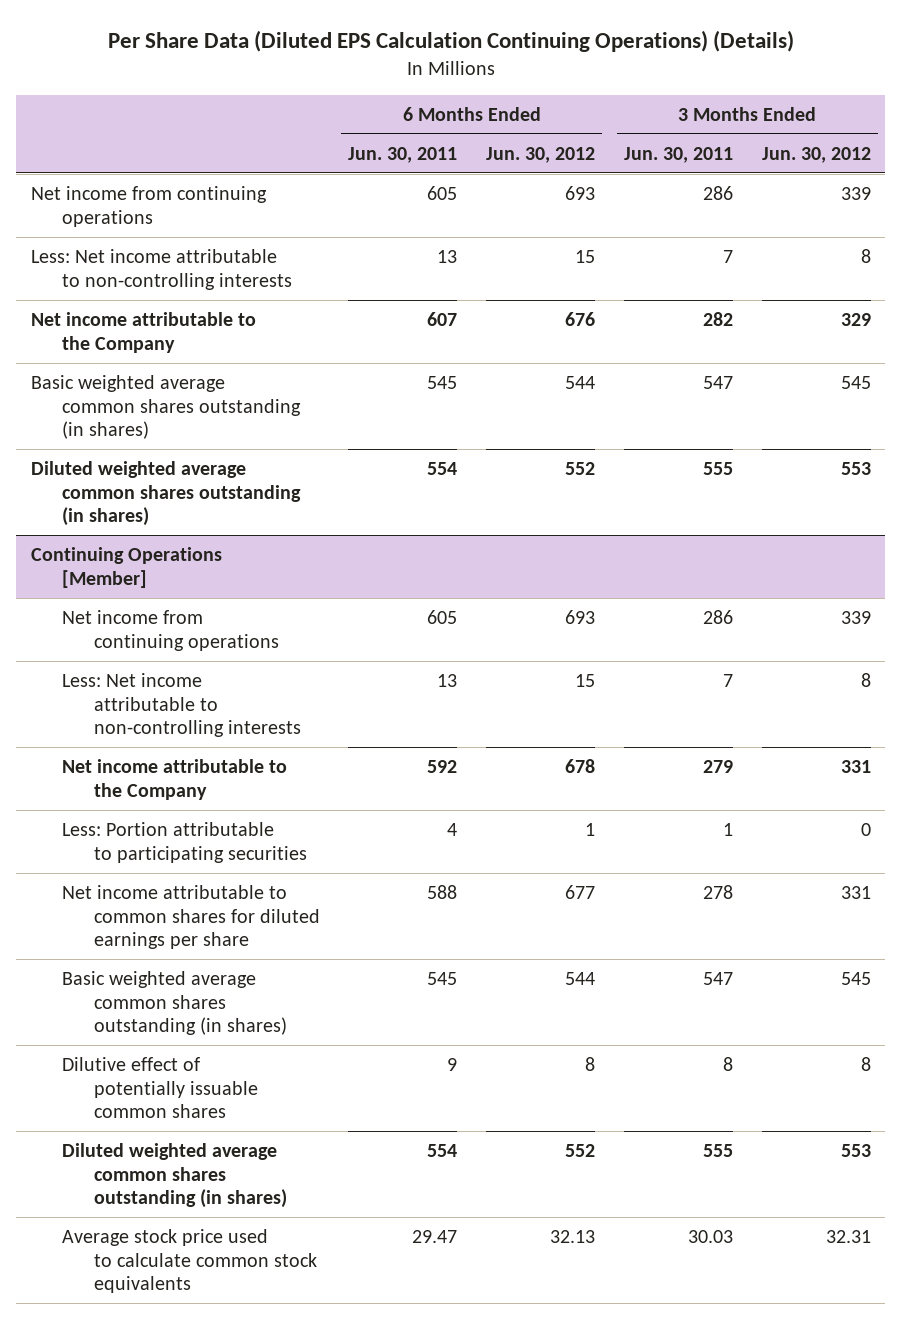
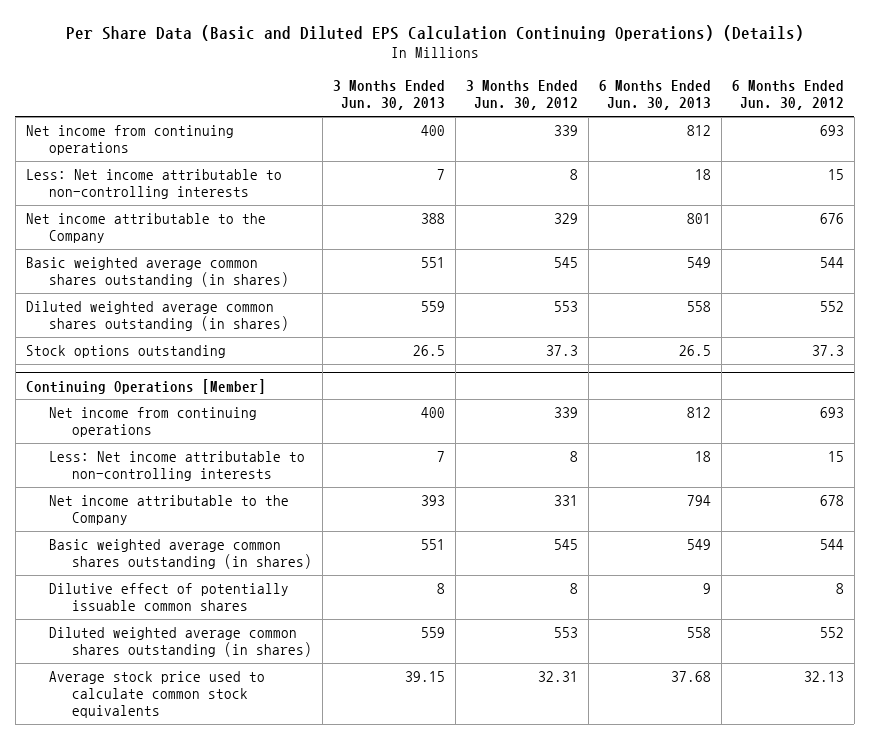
- Per Share Data (Diluted EPS Calculation Continuing Operations) (Details)
+ Per Share Data (Basic and Diluted EPS Calculation Continuing Operations) (Details)
- | 6 Months Ended Jun. 30, 2011 | 6 Months Ended Jun. 30, 2012 | 3 Months Ended Jun. 30, 2011 | 3 Months Ended Jun. 30, 2012
+ | 3 Months Ended Jun. 30, 2013 | 3 Months Ended Jun. 30, 2012 | 6 Months Ended Jun. 30, 2013 | 6 Months Ended Jun. 30, 2012
+ Stock options outstanding | 26.5 | 37.3 | 26.5 | 37.3
@ Continuing Operations [Member]
- Less: Portion attributable to participating securities | 4 | 1 | 1 | 0
- Net income attributable to common shares for diluted earnings per share | 588 | 677 | 278 | 331

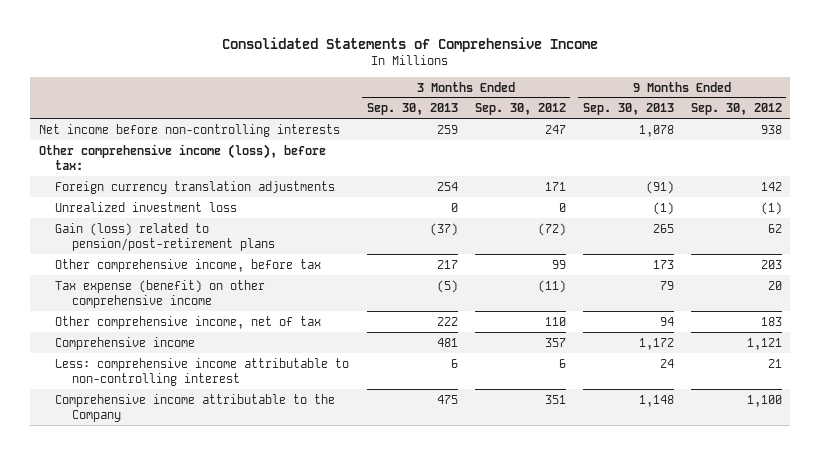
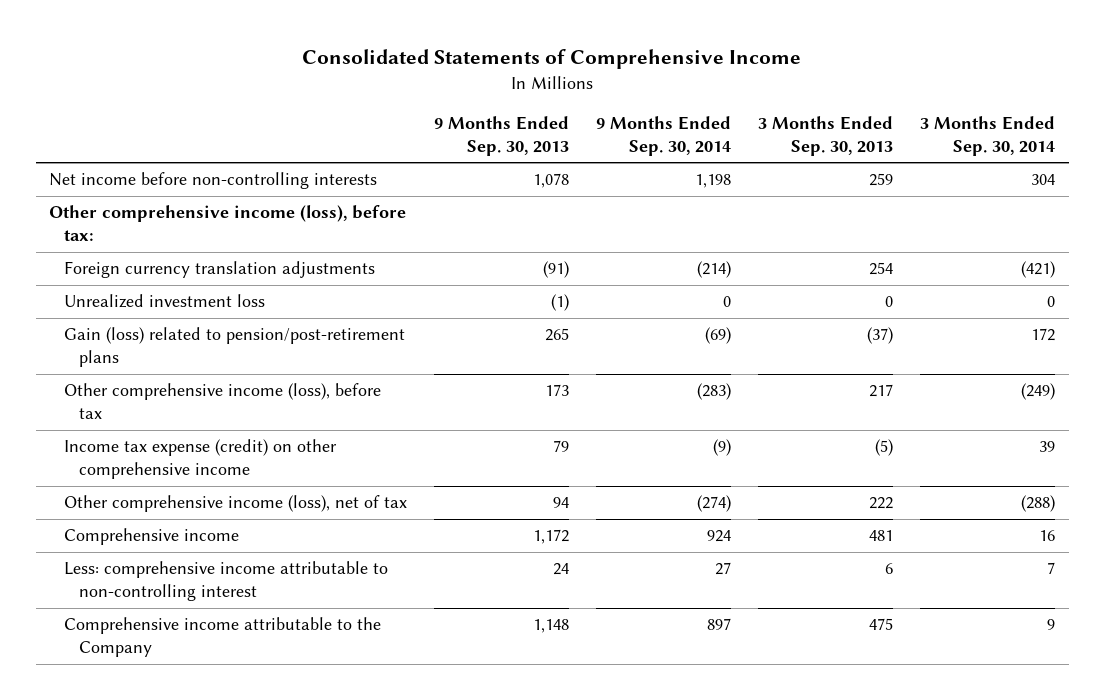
- | 3 Months Ended Sep. 30, 2013 | 3 Months Ended Sep. 30, 2012 | 9 Months Ended Sep. 30, 2013 | 9 Months Ended Sep. 30, 2012
+ | 9 Months Ended Sep. 30, 2013 | 9 Months Ended Sep. 30, 2014 | 3 Months Ended Sep. 30, 2013 | 3 Months Ended Sep. 30, 2014
- Other comprehensive income, before tax | 217 | 99 | 173 | 203
- Tax expense (benefit) on other comprehensive income | (5) | (11) | 79 | 20
- Other comprehensive income, net of tax | 222 | 110 | 94 | 183
+ Other comprehensive income (loss), before tax | 173 | (283) | 217 | (249)
+ Income tax expense (credit) on other comprehensive income | 79 | (9) | (5) | 39
+ Other comprehensive income (loss), net of tax | 94 | (274) | 222 | (288)

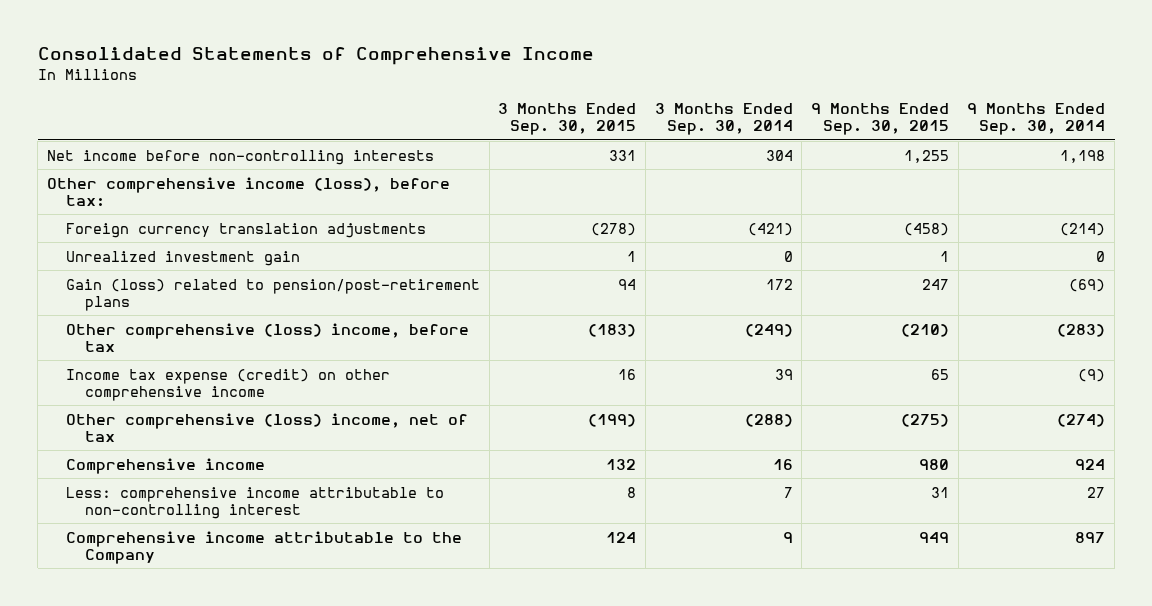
- | 9 Months Ended Sep. 30, 2013 | 9 Months Ended Sep. 30, 2014 | 3 Months Ended Sep. 30, 2013 | 3 Months Ended Sep. 30, 2014
+ | 3 Months Ended Sep. 30, 2015 | 3 Months Ended Sep. 30, 2014 | 9 Months Ended Sep. 30, 2015 | 9 Months Ended Sep. 30, 2014
- Unrealized investment loss | (1) | 0 | 0 | 0
+ Unrealized investment gain | 1 | 0 | 1 | 0
- Other comprehensive income (loss), before tax | 173 | (283) | 217 | (249)
+ Other comprehensive (loss) income, before tax | (183) | (249) | (210) | (283)
- Other comprehensive income (loss), net of tax | 94 | (274) | 222 | (288)
+ Other comprehensive (loss) income, net of tax | (199) | (288) | (275) | (274)

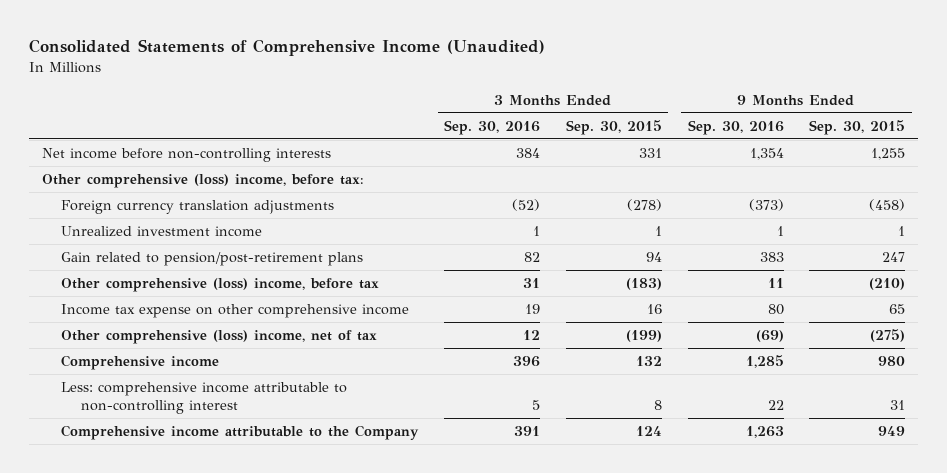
- Consolidated Statements of Comprehensive Income
+ Consolidated Statements of Comprehensive Income (Unaudited)
- | 3 Months Ended Sep. 30, 2015 | 3 Months Ended Sep. 30, 2014 | 9 Months Ended Sep. 30, 2015 | 9 Months Ended Sep. 30, 2014
+ | 3 Months Ended Sep. 30, 2016 | 3 Months Ended Sep. 30, 2015 | 9 Months Ended Sep. 30, 2016 | 9 Months Ended Sep. 30, 2015
- Other comprehensive income (loss), before tax:
+ Other comprehensive (loss) income, before tax:
- Unrealized investment gain | 1 | 0 | 1 | 0
- Gain (loss) related to pension/post-retirement plans | 94 | 172 | 247 | (69)
+ Unrealized investment income | 1 | 1 | 1 | 1
+ Gain related to pension/post-retirement plans | 82 | 94 | 383 | 247
- Income tax expense (credit) on other comprehensive income | 16 | 39 | 65 | (9)
+ Income tax expense on other comprehensive income | 19 | 16 | 80 | 65

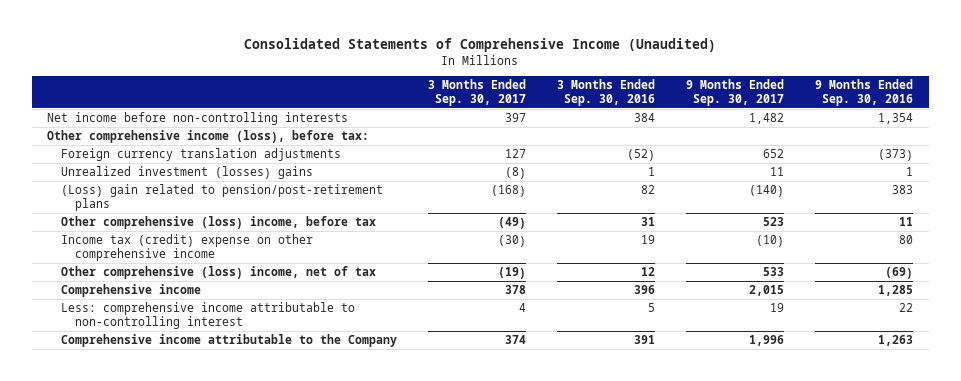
- | 3 Months Ended Sep. 30, 2016 | 3 Months Ended Sep. 30, 2015 | 9 Months Ended Sep. 30, 2016 | 9 Months Ended Sep. 30, 2015
+ | 3 Months Ended Sep. 30, 2017 | 3 Months Ended Sep. 30, 2016 | 9 Months Ended Sep. 30, 2017 | 9 Months Ended Sep. 30, 2016
- Other comprehensive (loss) income, before tax:
+ Other comprehensive income (loss), before tax:
- Unrealized investment income | 1 | 1 | 1 | 1
- Gain related to pension/post-retirement plans | 82 | 94 | 383 | 247
+ Unrealized investment (losses) gains | (8) | 1 | 11 | 1
+ (Loss) gain related to pension/post-retirement plans | (168) | 82 | (140) | 383
- Income tax expense on other comprehensive income | 19 | 16 | 80 | 65
+ Income tax (credit) expense on other comprehensive income | (30) | 19 | (10) | 80

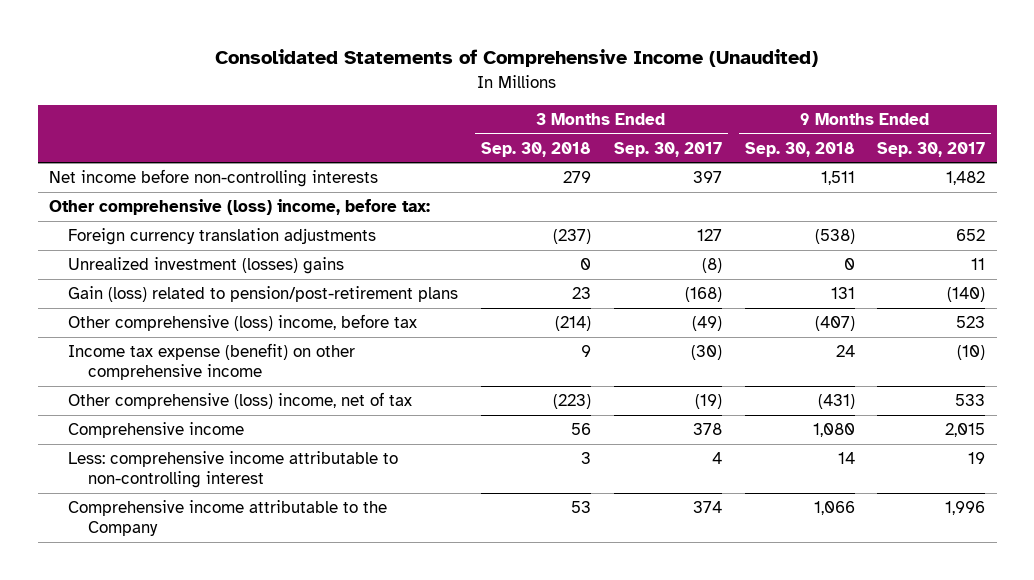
- | 3 Months Ended Sep. 30, 2017 | 3 Months Ended Sep. 30, 2016 | 9 Months Ended Sep. 30, 2017 | 9 Months Ended Sep. 30, 2016
+ | 3 Months Ended Sep. 30, 2018 | 3 Months Ended Sep. 30, 2017 | 9 Months Ended Sep. 30, 2018 | 9 Months Ended Sep. 30, 2017
- Other comprehensive income (loss), before tax:
+ Other comprehensive (loss) income, before tax:
- (Loss) gain related to pension/post-retirement plans | (168) | 82 | (140) | 383
+ Gain (loss) related to pension/post-retirement plans | 23 | (168) | 131 | (140)
- Income tax (credit) expense on other comprehensive income | (30) | 19 | (10) | 80
+ Income tax expense (benefit) on other comprehensive income | 9 | (30) | 24 | (10)

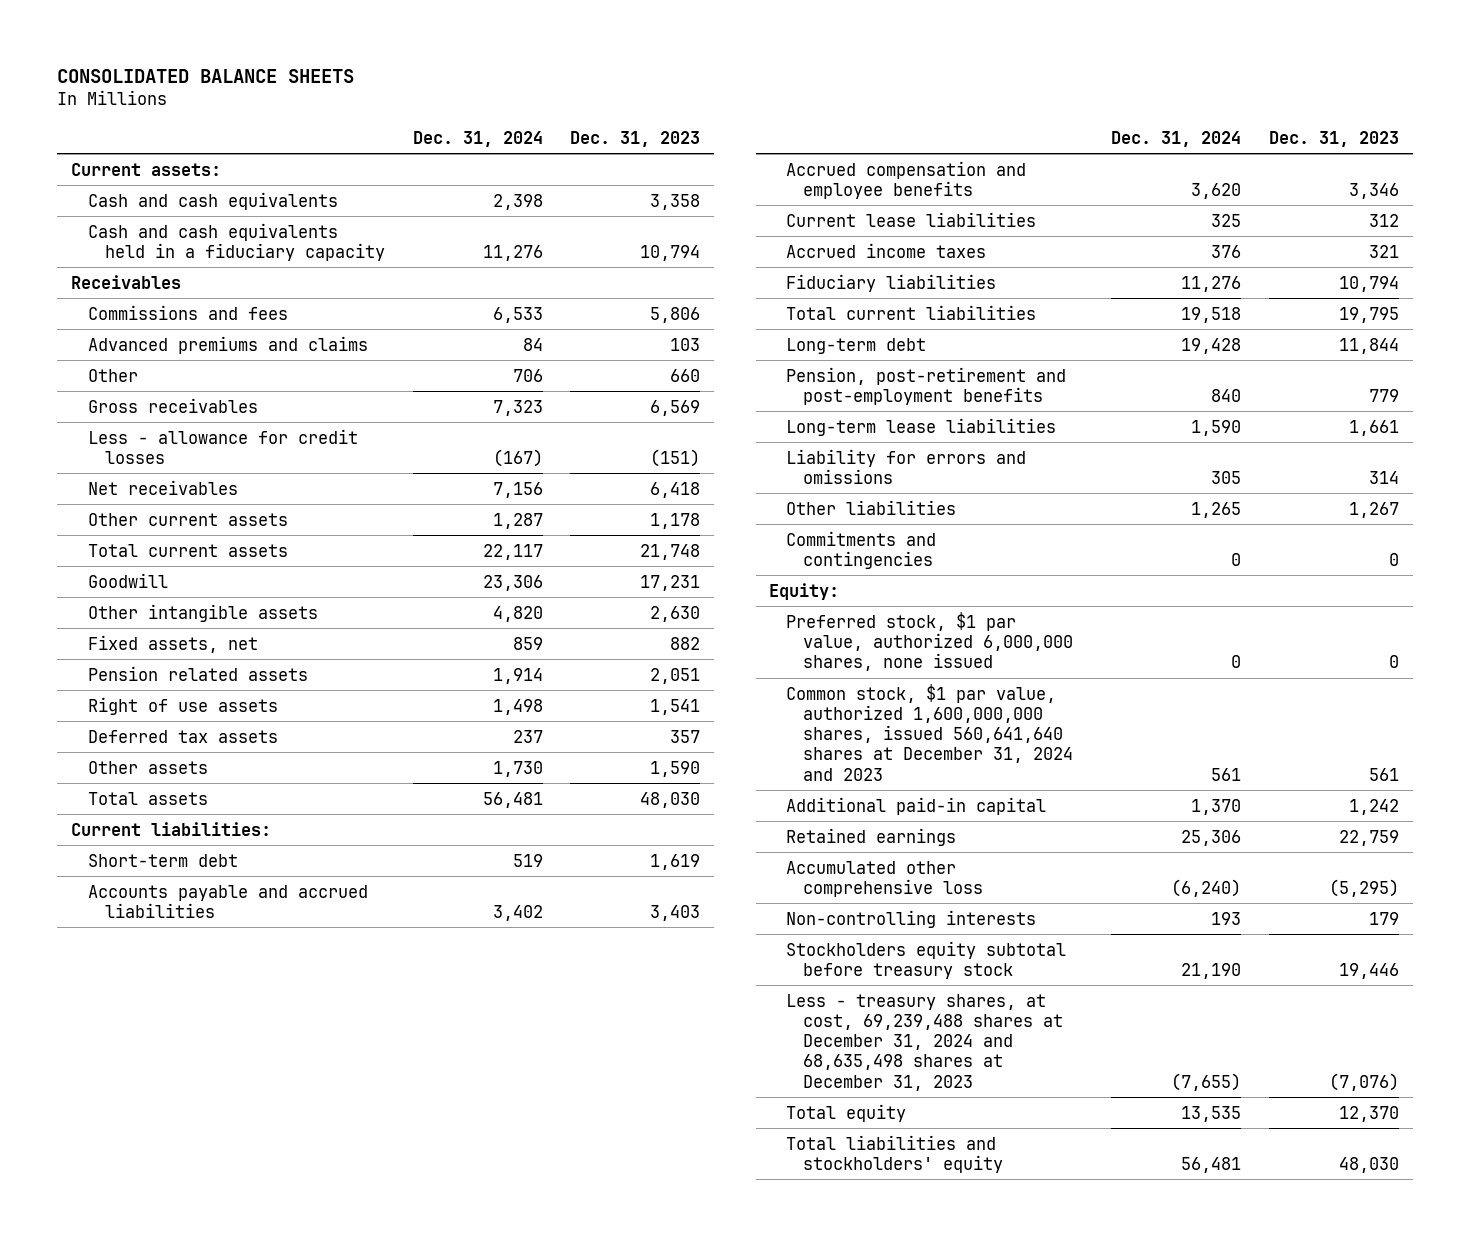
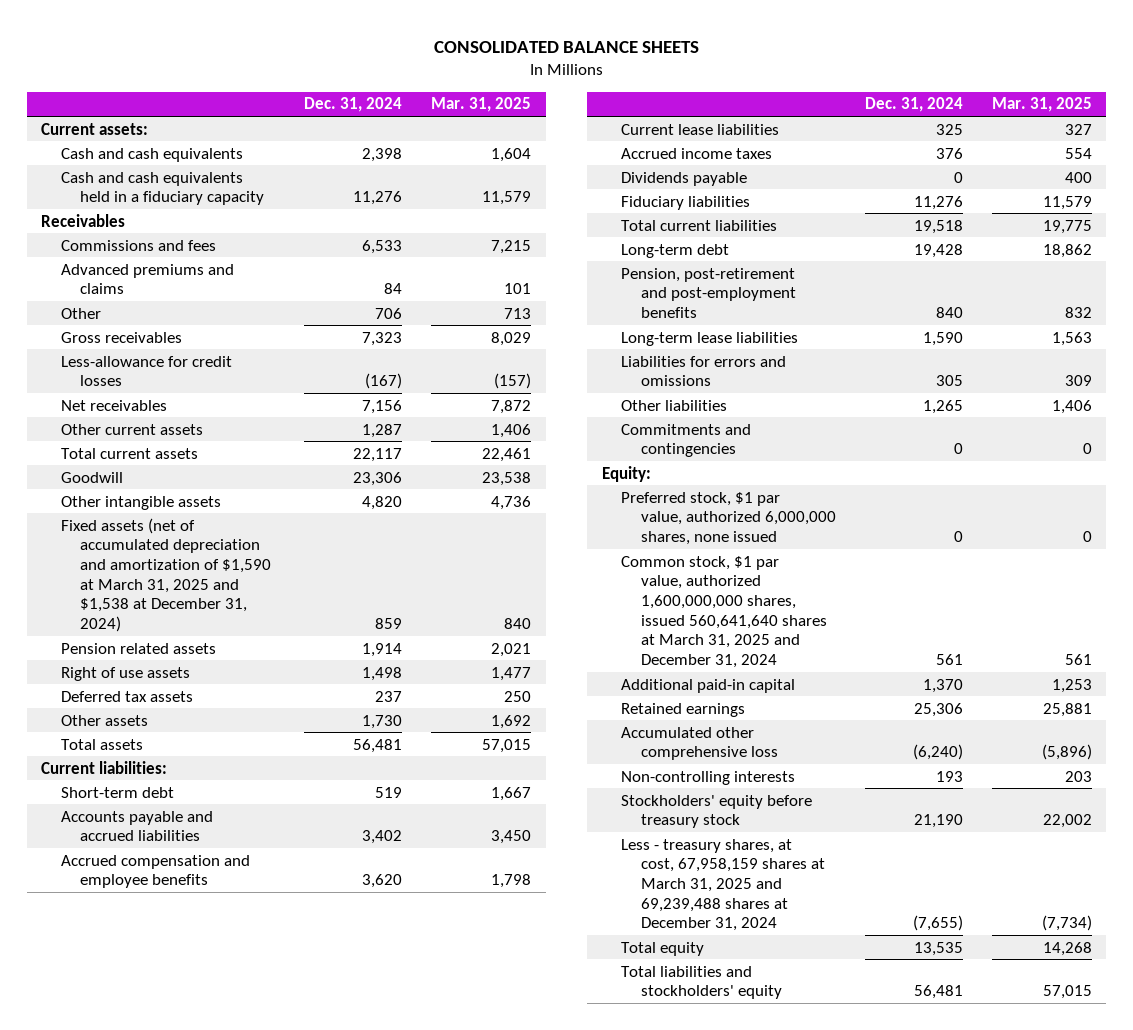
- | Dec. 31, 2024 | Dec. 31, 2023
+ | Dec. 31, 2024 | Mar. 31, 2025
- Less - allowance for credit losses | (167) | (151)
+ Less-allowance for credit losses | (167) | (157)
- Fixed assets, net | 859 | 882
+ Fixed assets (net of accumulated depreciation and amortization of $1,590 at March 31, 2025 and $1,538 at December 31, 2024) | 859 | 840
+ Dividends payable | 0 | 400
- Liability for errors and omissions | 305 | 314
+ Liabilities for errors and omissions | 305 | 309
- Common stock, $1 par value, authorized 1,600,000,000 shares, issued 560,641,640 shares at December 31, 2024 and 2023 | 561 | 561
+ Common stock, $1 par value, authorized 1,600,000,000 shares, issued 560,641,640 shares at March 31, 2025 and December 31, 2024 | 561 | 561
- Stockholders equity subtotal before treasury stock | 21,190 | 19,446
- Less - treasury shares, at cost, 69,239,488 shares at December 31, 2024 and 68,635,498 shares at December 31, 2023 | (7,655) | (7,076)
+ Stockholders' equity before treasury stock | 21,190 | 22,002
+ Less - treasury shares, at cost, 67,958,159 shares at March 31, 2025 and 69,239,488 shares at December 31, 2024 | (7,655) | (7,734)

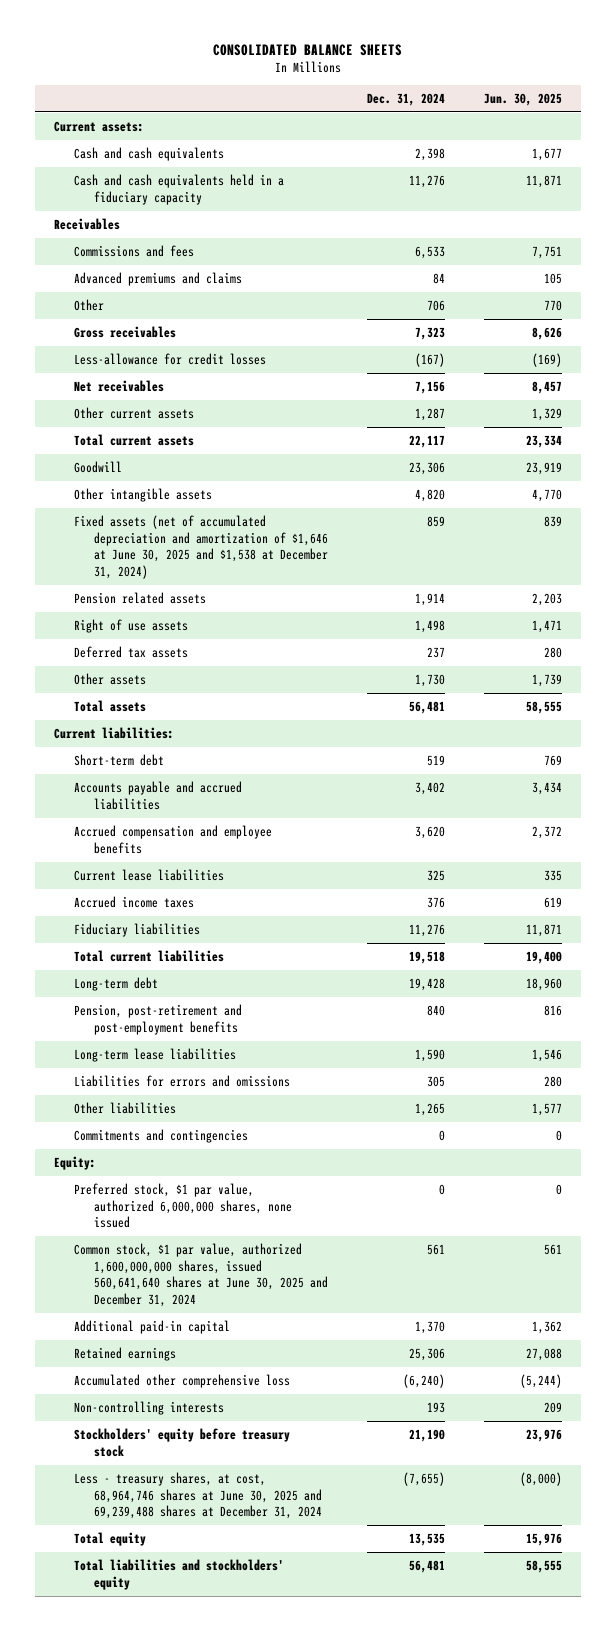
- | Dec. 31, 2024 | Mar. 31, 2025
+ | Dec. 31, 2024 | Jun. 30, 2025
- Fixed assets (net of accumulated depreciation and amortization of $1,590 at March 31, 2025 and $1,538 at December 31, 2024) | 859 | 840
+ Fixed assets (net of accumulated depreciation and amortization of $1,646 at June 30, 2025 and $1,538 at December 31, 2024) | 859 | 839
- Dividends payable | 0 | 400
- Common stock, $1 par value, authorized 1,600,000,000 shares, issued 560,641,640 shares at March 31, 2025 and December 31, 2024 | 561 | 561
+ Common stock, $1 par value, authorized 1,600,000,000 shares, issued 560,641,640 shares at June 30, 2025 and December 31, 2024 | 561 | 561
- Less - treasury shares, at cost, 67,958,159 shares at March 31, 2025 and 69,239,488 shares at December 31, 2024 | (7,655) | (7,734)
+ Less - treasury shares, at cost, 68,964,746 shares at June 30, 2025 and 69,239,488 shares at December 31, 2024 | (7,655) | (8,000)

